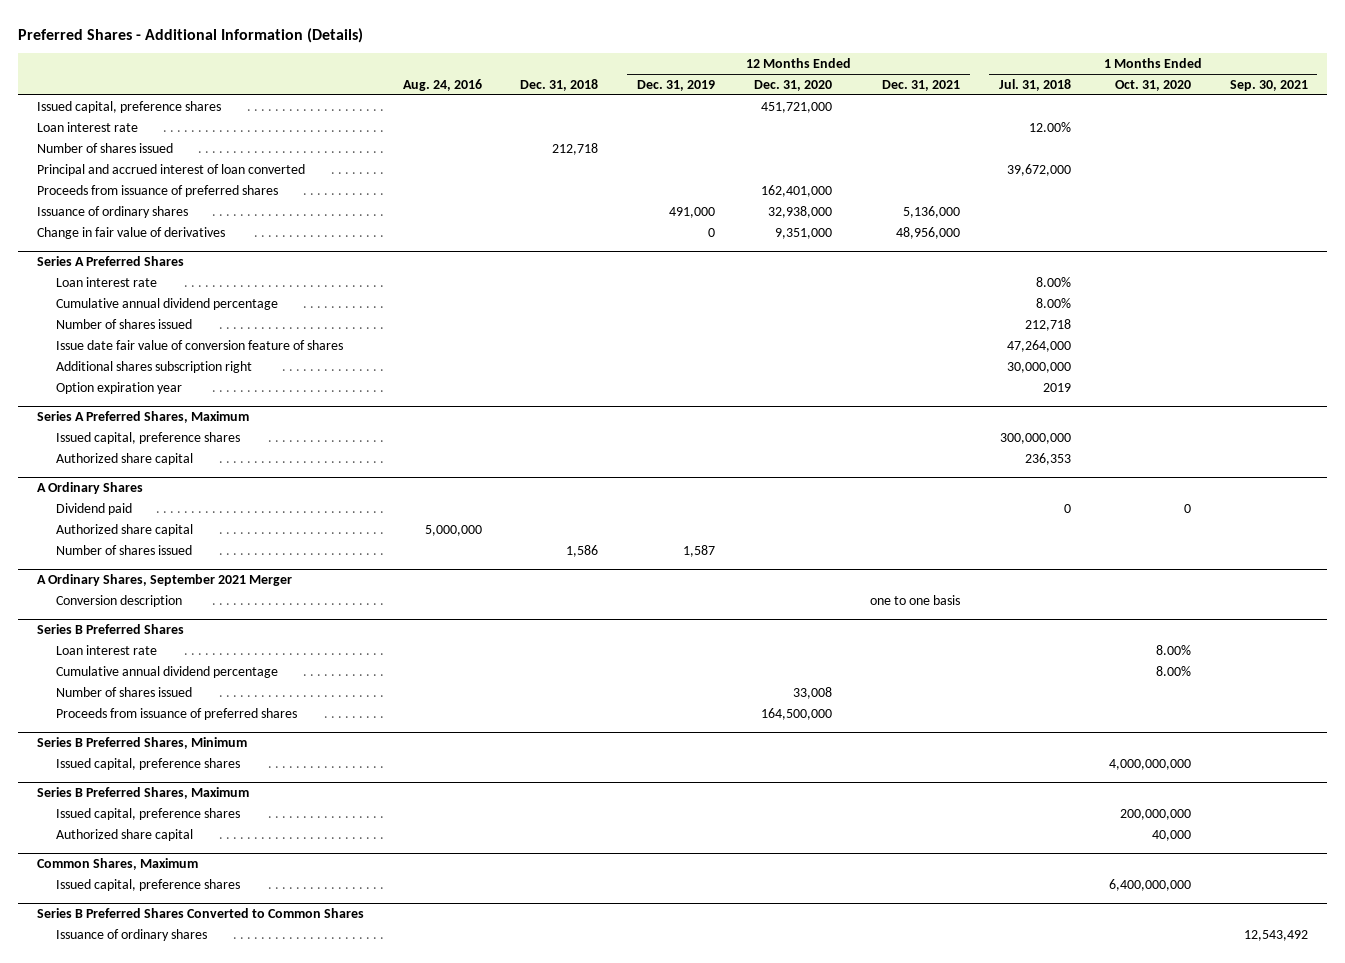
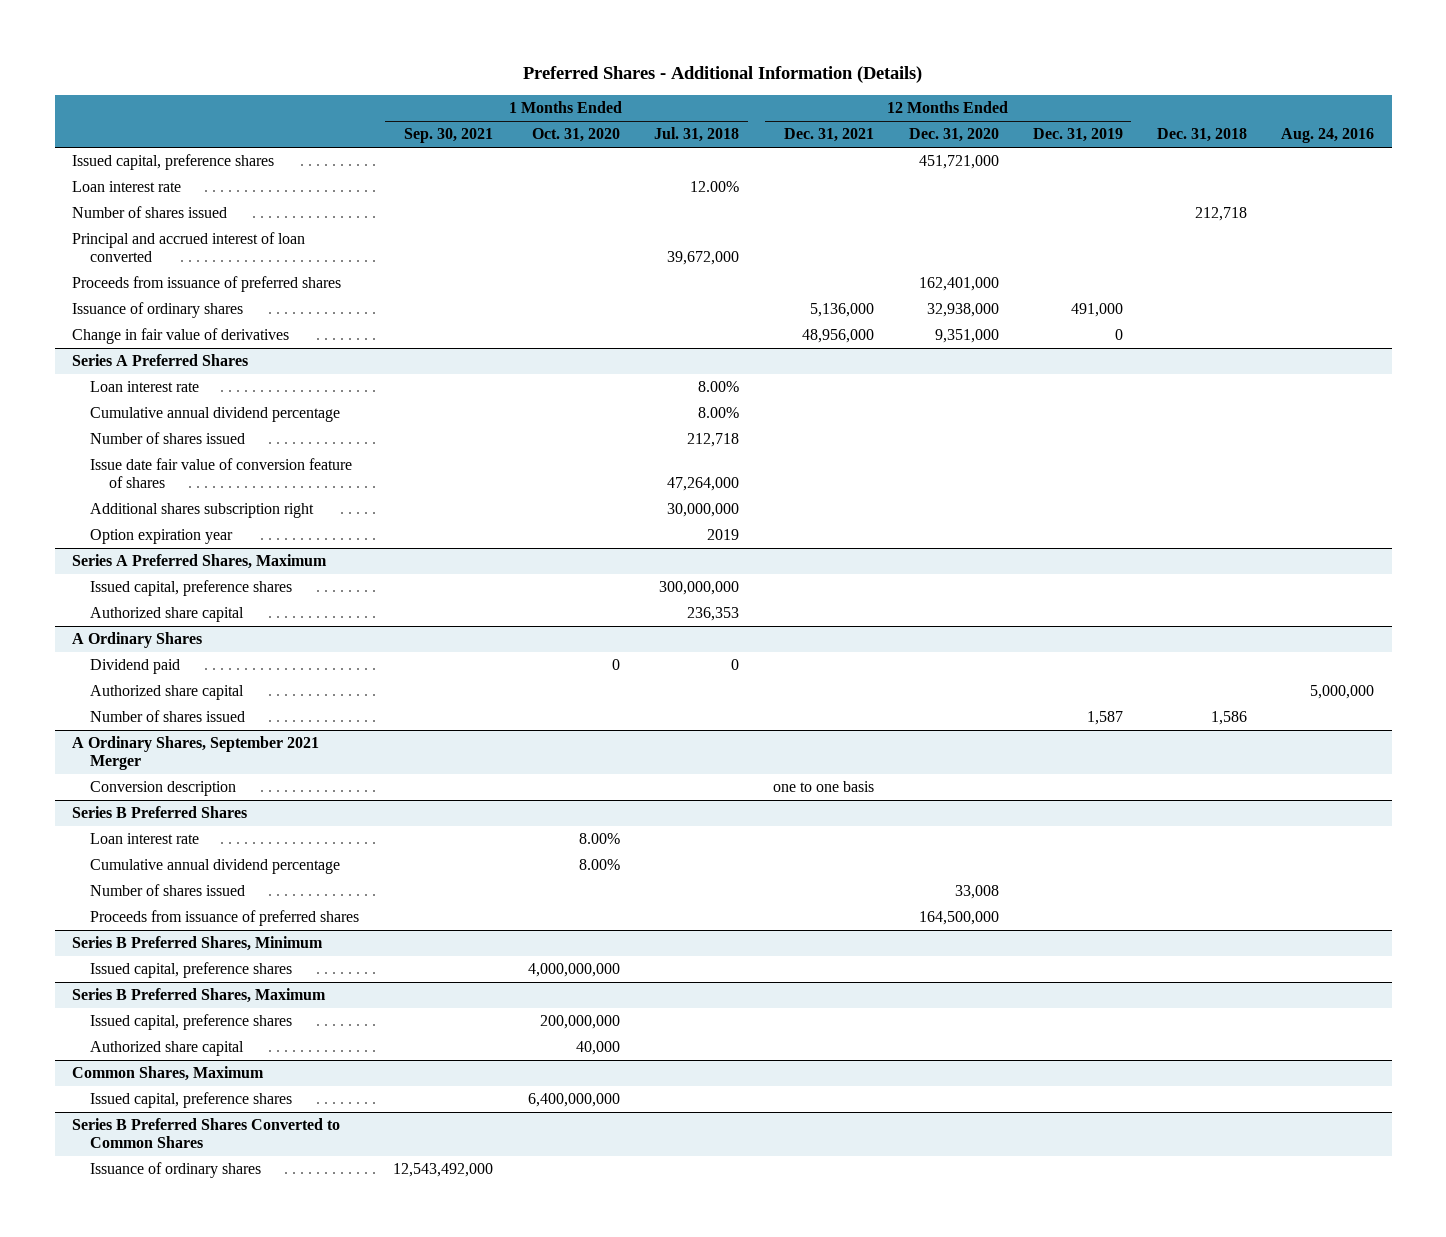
- | Aug. 24, 2016 | Dec. 31, 2018 | 12 Months Ended Dec. 31, 2019 | 12 Months Ended Dec. 31, 2020 | 12 Months Ended Dec. 31, 2021 | 1 Months Ended Jul. 31, 2018 | 1 Months Ended Oct. 31, 2020 | 1 Months Ended Sep. 30, 2021
+ | 1 Months Ended Sep. 30, 2021 | 1 Months Ended Oct. 31, 2020 | 1 Months Ended Jul. 31, 2018 | 12 Months Ended Dec. 31, 2021 | 12 Months Ended Dec. 31, 2020 | 12 Months Ended Dec. 31, 2019 | Dec. 31, 2018 | Aug. 24, 2016
@ Series B Preferred Shares Converted to Common Shares
- Issuance of ordinary shares | | | | | | | | 12,543,492
+ Issuance of ordinary shares | 12,543,492,000 | | | | | | |

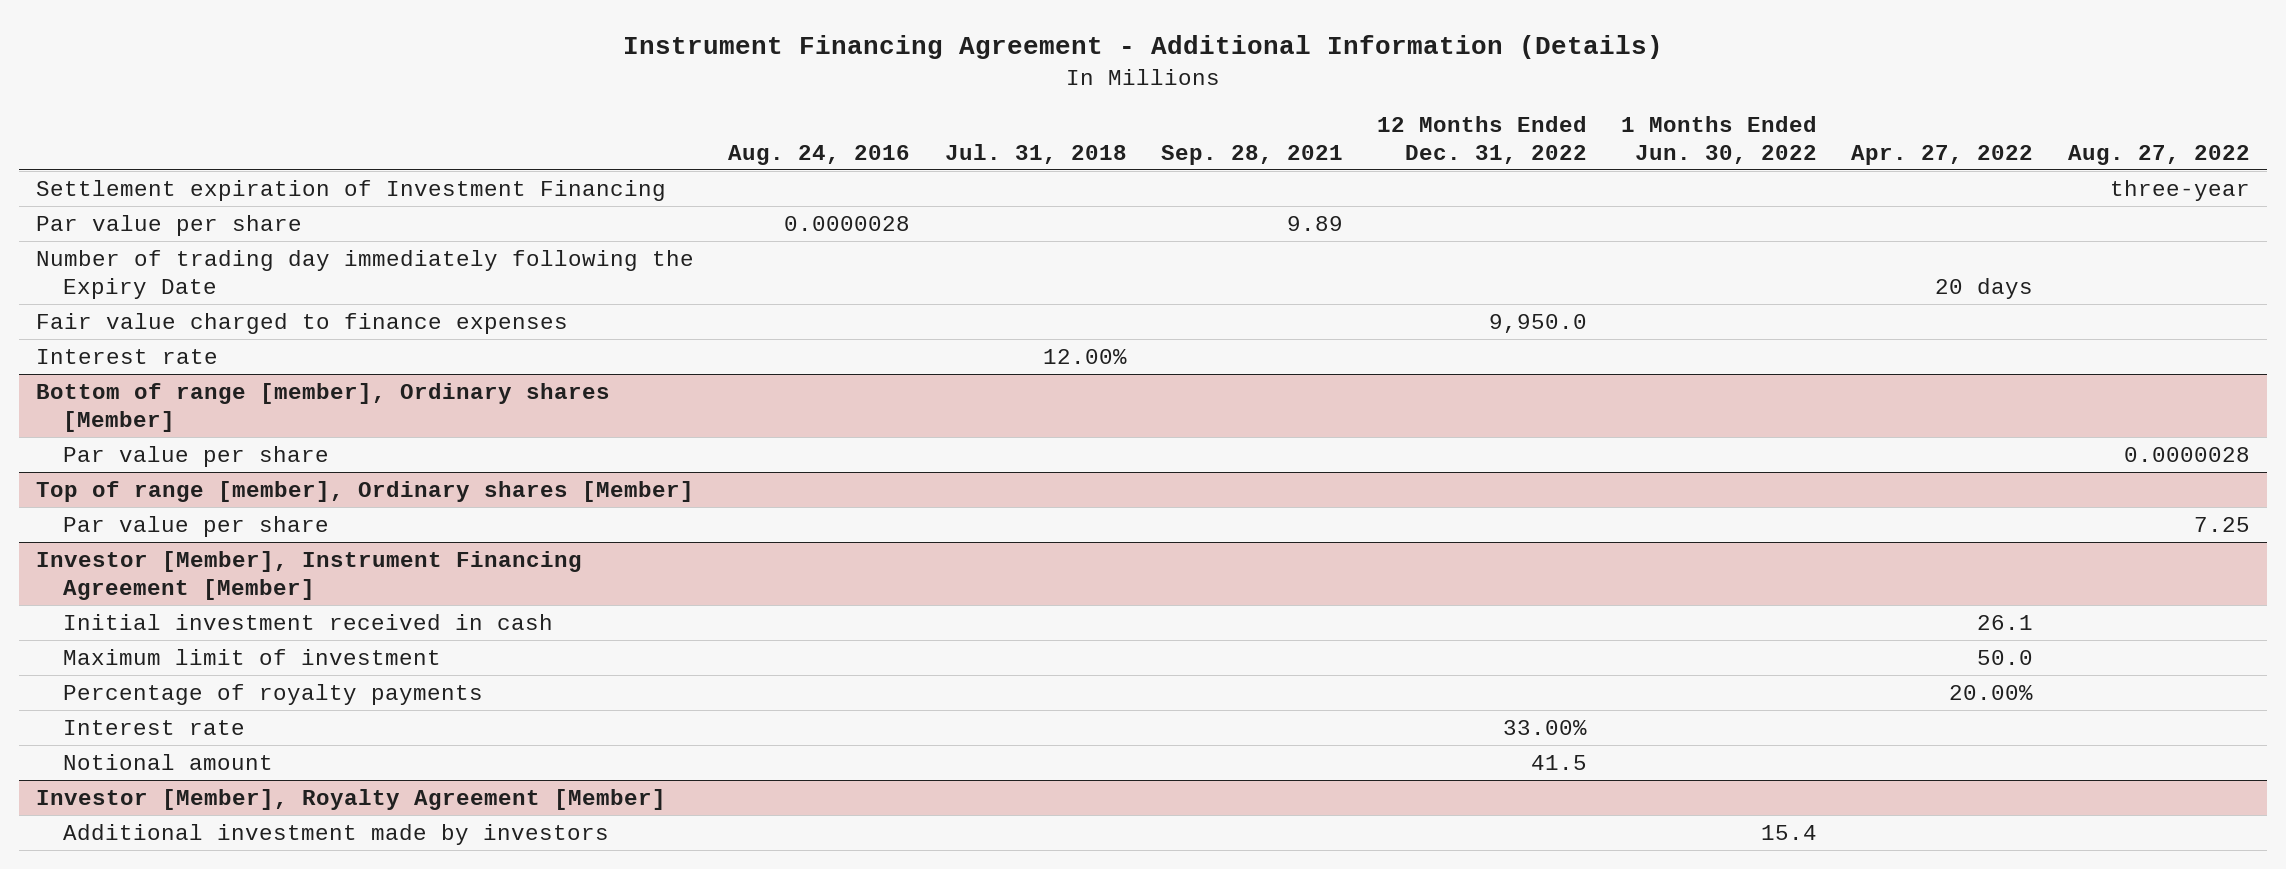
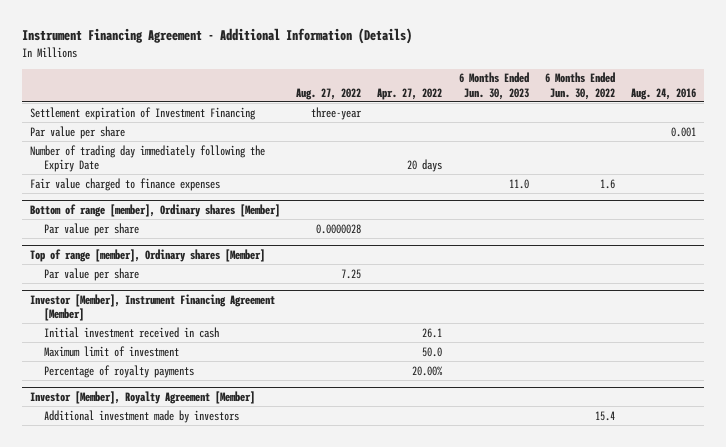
- | Aug. 24, 2016 | Jul. 31, 2018 | Sep. 28, 2021 | 12 Months Ended Dec. 31, 2022 | 1 Months Ended Jun. 30, 2022 | Apr. 27, 2022 | Aug. 27, 2022
+ | Aug. 27, 2022 | Apr. 27, 2022 | 6 Months Ended Jun. 30, 2023 | 6 Months Ended Jun. 30, 2022 | Aug. 24, 2016
- Par value per share | 0.0000028 | | 9.89 | | | |
+ Par value per share | | | | | 0.001
- Interest rate | | 12.00% | | | | |
@ Investor [Member], Instrument Financing Agreement [Member]
- Interest rate | | | | 33.00% | | |
- Notional amount | | | | 41.5 | | |

